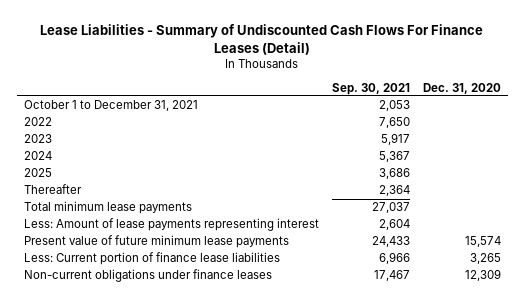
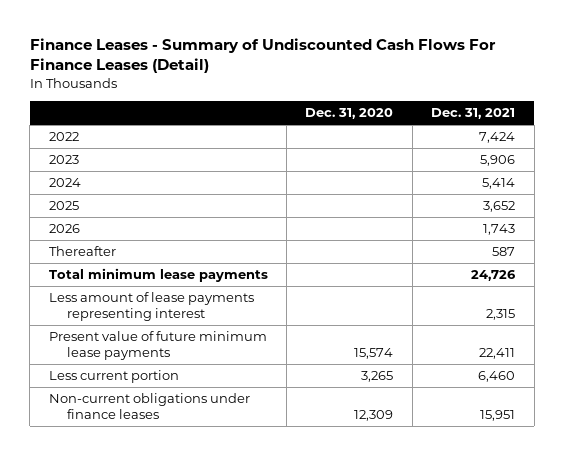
- Lease Liabilities - Summary of Undiscounted Cash Flows For Finance Leases (Detail)
+ Finance Leases - Summary of Undiscounted Cash Flows For Finance Leases (Detail)
- | Sep. 30, 2021 | Dec. 31, 2020
+ | Dec. 31, 2020 | Dec. 31, 2021
- October 1 to December 31, 2021 | 2,053 |
+ 2026 | | 1,743
- Less: Amount of lease payments representing interest | 2,604 |
+ Less amount of lease payments representing interest | | 2,315
- Less: Current portion of finance lease liabilities | 6,966 | 3,265
+ Less current portion | 3,265 | 6,460

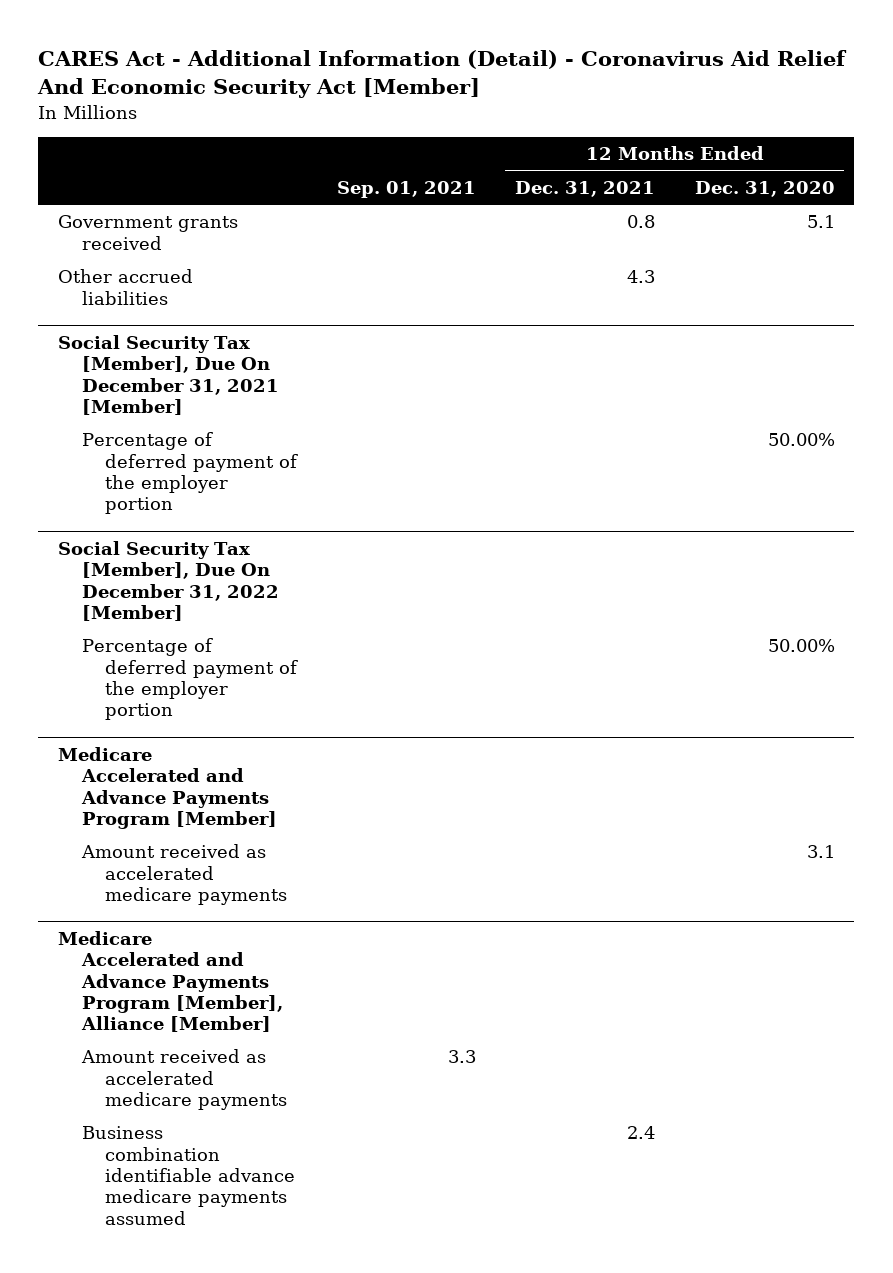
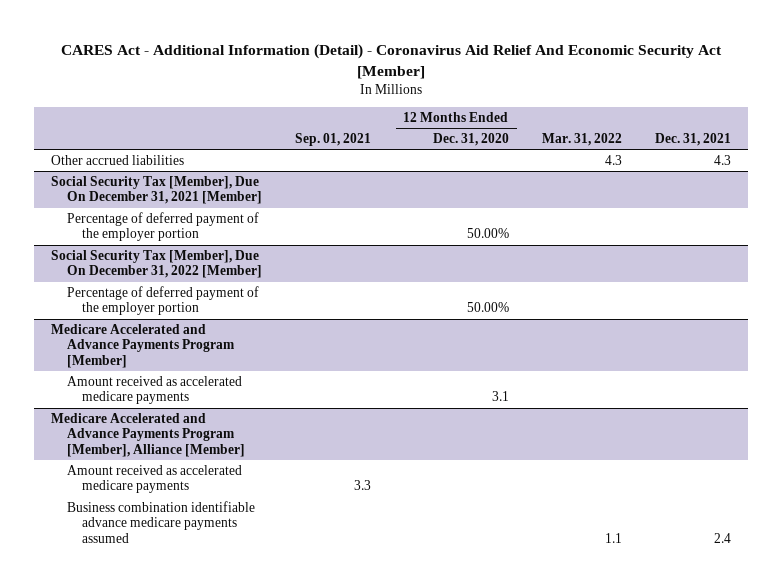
- | Sep. 01, 2021 | 12 Months Ended Dec. 31, 2021 | 12 Months Ended Dec. 31, 2020
+ | Sep. 01, 2021 | 12 Months Ended Dec. 31, 2020 | Mar. 31, 2022 | Dec. 31, 2021
- Government grants received | | 0.8 | 5.1

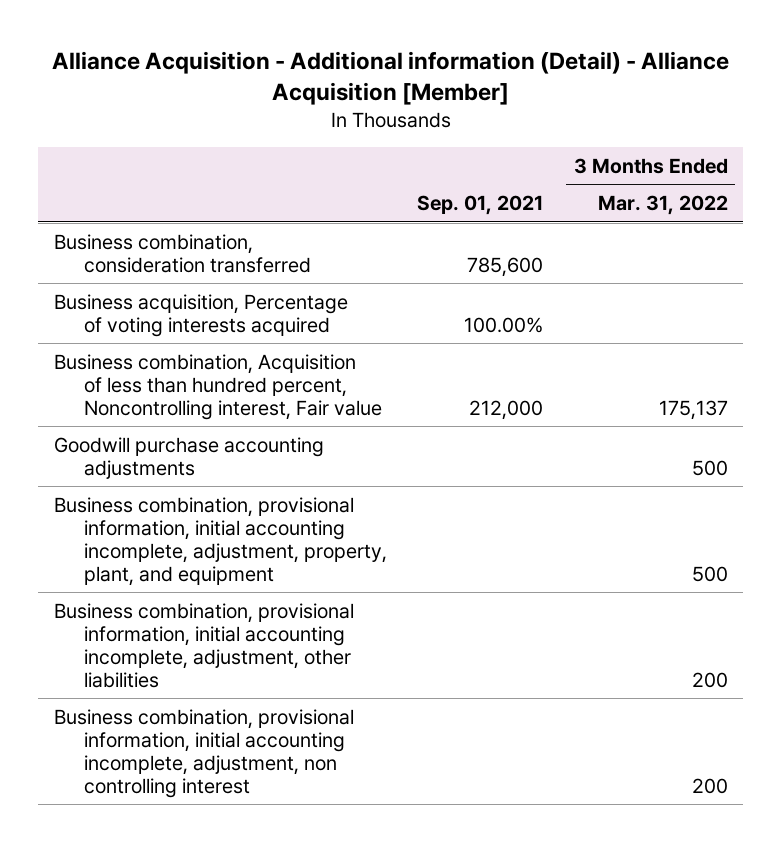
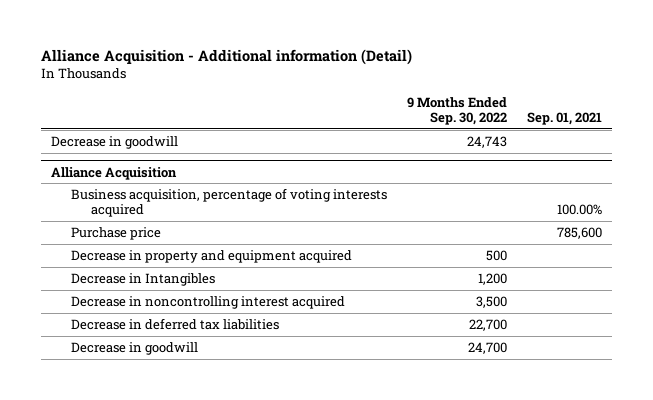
- Alliance Acquisition - Additional information (Detail) - Alliance Acquisition [Member]
+ Alliance Acquisition - Additional information (Detail)
- | Sep. 01, 2021 | 3 Months Ended Mar. 31, 2022
+ | 9 Months Ended Sep. 30, 2022 | Sep. 01, 2021
- Business combination, consideration transferred | 785,600 |
- Business acquisition, Percentage of voting interests acquired | 100.00% |
- Business combination, Acquisition of less than hundred percent, Noncontrolling interest, Fair value | 212,000 | 175,137
- Goodwill purchase accounting adjustments | | 500
- Business combination, provisional information, initial accounting incomplete, adjustment, property, plant, and equipment | | 500
- Business combination, provisional information, initial accounting incomplete, adjustment, other liabilities | | 200
- Business combination, provisional information, initial accounting incomplete, adjustment, non controlling interest | | 200
+ Decrease in goodwill | 24,743 |
+ Alliance Acquisition
+ Business acquisition, percentage of voting interests acquired | | 100.00%
+ Purchase price | | 785,600
+ Decrease in property and equipment acquired | 500 |
+ Decrease in Intangibles | 1,200 |
+ Decrease in noncontrolling interest acquired | 3,500 |
+ Decrease in deferred tax liabilities | 22,700 |
+ Decrease in goodwill | 24,700 |

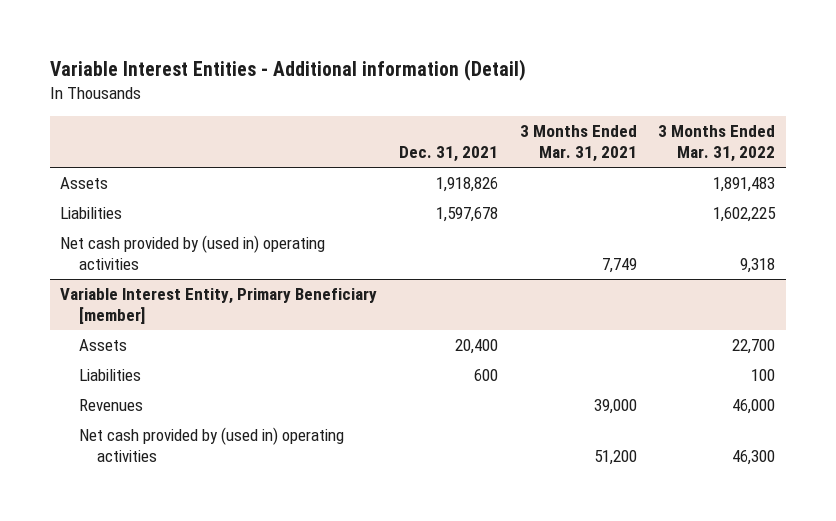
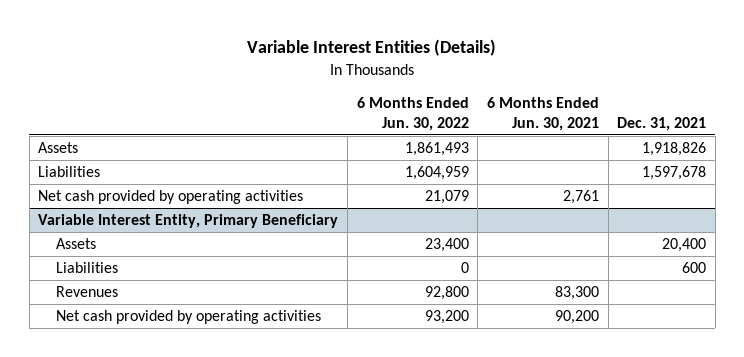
- Variable Interest Entities - Additional information (Detail)
+ Variable Interest Entities (Details)
- | Dec. 31, 2021 | 3 Months Ended Mar. 31, 2021 | 3 Months Ended Mar. 31, 2022
+ | 6 Months Ended Jun. 30, 2022 | 6 Months Ended Jun. 30, 2021 | Dec. 31, 2021
- Net cash provided by (used in) operating activities | | 7,749 | 9,318
- Variable Interest Entity, Primary Beneficiary [member]
+ Net cash provided by operating activities | 21,079 | 2,761 |
+ Variable Interest Entity, Primary Beneficiary
- Net cash provided by (used in) operating activities | | 51,200 | 46,300
+ Net cash provided by operating activities | 93,200 | 90,200 |

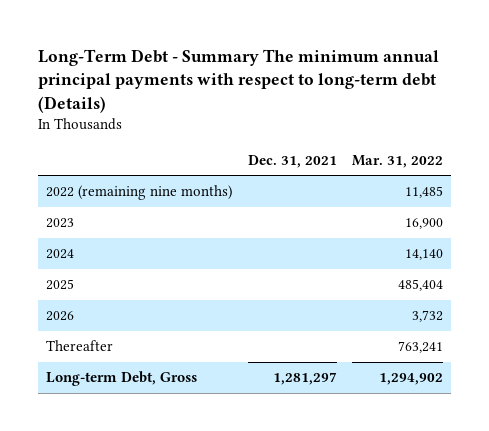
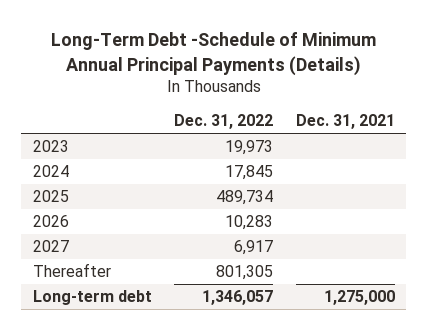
- Long-Term Debt - Summary The minimum annual principal payments with respect to long-term debt (Details)
+ Long-Term Debt -Schedule of Minimum Annual Principal Payments (Details)
- | Dec. 31, 2021 | Mar. 31, 2022
+ | Dec. 31, 2022 | Dec. 31, 2021
- 2022 (remaining nine months) | | 11,485
+ 2027 | 6,917 |
- Long-term Debt, Gross | 1,281,297 | 1,294,902
+ Long-term debt | 1,346,057 | 1,275,000

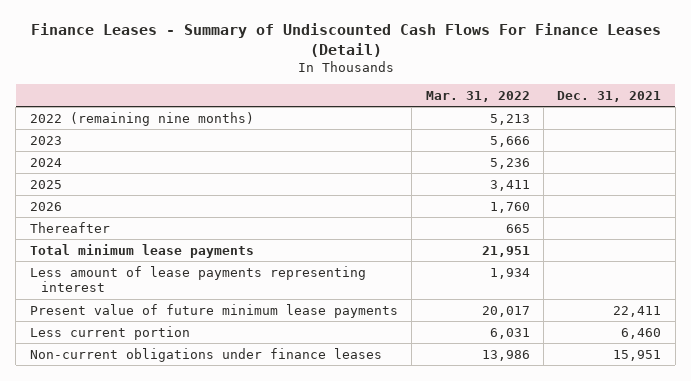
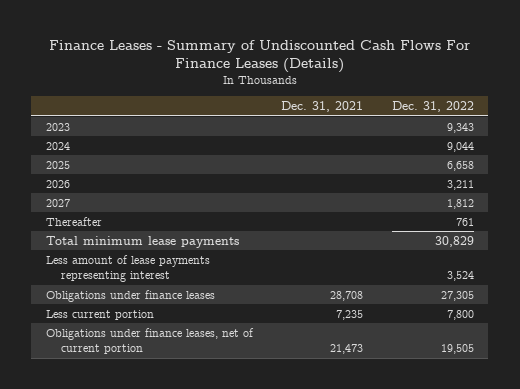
- Finance Leases - Summary of Undiscounted Cash Flows For Finance Leases (Detail)
+ Finance Leases - Summary of Undiscounted Cash Flows For Finance Leases (Details)
- | Mar. 31, 2022 | Dec. 31, 2021
+ | Dec. 31, 2021 | Dec. 31, 2022
- 2022 (remaining nine months) | 5,213 |
+ 2027 | | 1,812
- Present value of future minimum lease payments | 20,017 | 22,411
- Less current portion | 6,031 | 6,460
- Non-current obligations under finance leases | 13,986 | 15,951
+ Obligations under finance leases | 28,708 | 27,305
+ Less current portion | 7,235 | 7,800
+ Obligations under finance leases, net of current portion | 21,473 | 19,505

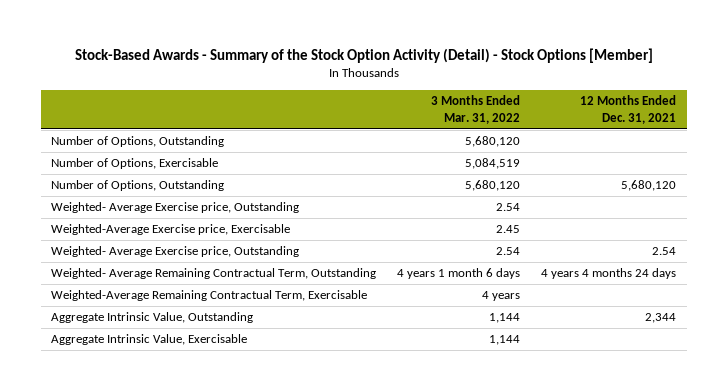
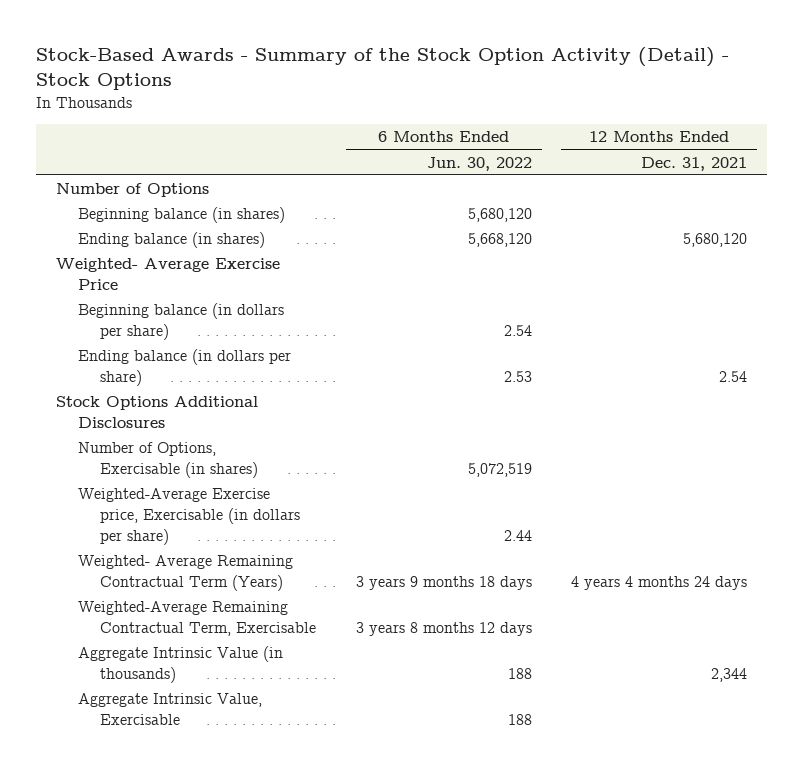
- Stock-Based Awards - Summary of the Stock Option Activity (Detail) - Stock Options [Member]
+ Stock-Based Awards - Summary of the Stock Option Activity (Detail) - Stock Options
- | 3 Months Ended Mar. 31, 2022 | 12 Months Ended Dec. 31, 2021
+ | 6 Months Ended Jun. 30, 2022 | 12 Months Ended Dec. 31, 2021
- Number of Options, Outstanding | 5,680,120 |
- Number of Options, Exercisable | 5,084,519 |
- Number of Options, Outstanding | 5,680,120 | 5,680,120
- Weighted- Average Exercise price, Outstanding | 2.54 |
- Weighted-Average Exercise price, Exercisable | 2.45 |
- Weighted- Average Exercise price, Outstanding | 2.54 | 2.54
- Weighted- Average Remaining Contractual Term, Outstanding | 4 years 1 month 6 days | 4 years 4 months 24 days
+ Number of Options
+ Beginning balance (in shares) | 5,680,120 |
+ Ending balance (in shares) | 5,668,120 | 5,680,120
+ Weighted- Average Exercise Price
+ Beginning balance (in dollars per share) | 2.54 |
+ Ending balance (in dollars per share) | 2.53 | 2.54
+ Stock Options Additional Disclosures
+ Number of Options, Exercisable (in shares) | 5,072,519 |
+ Weighted-Average Exercise price, Exercisable (in dollars per share) | 2.44 |
+ Weighted- Average Remaining Contractual Term (Years) | 3 years 9 months 18 days | 4 years 4 months 24 days
- Aggregate Intrinsic Value, Outstanding | 1,144 | 2,344
+ Aggregate Intrinsic Value (in thousands) | 188 | 2,344

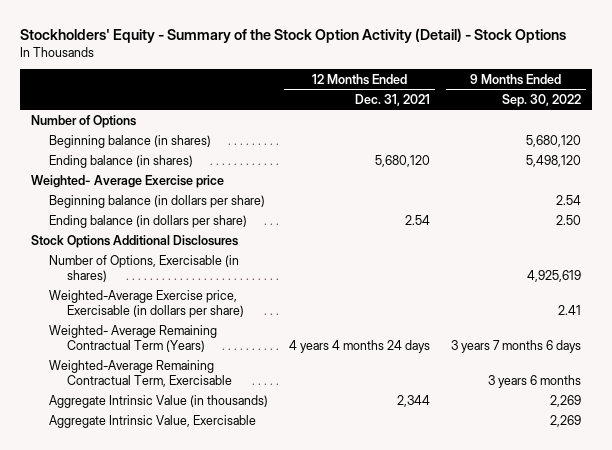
- Stock-Based Awards - Summary of the Stock Option Activity (Detail) - Stock Options
+ Stockholders' Equity - Summary of the Stock Option Activity (Detail) - Stock Options
- | 6 Months Ended Jun. 30, 2022 | 12 Months Ended Dec. 31, 2021
+ | 12 Months Ended Dec. 31, 2021 | 9 Months Ended Sep. 30, 2022
- Weighted- Average Exercise Price
+ Weighted- Average Exercise price

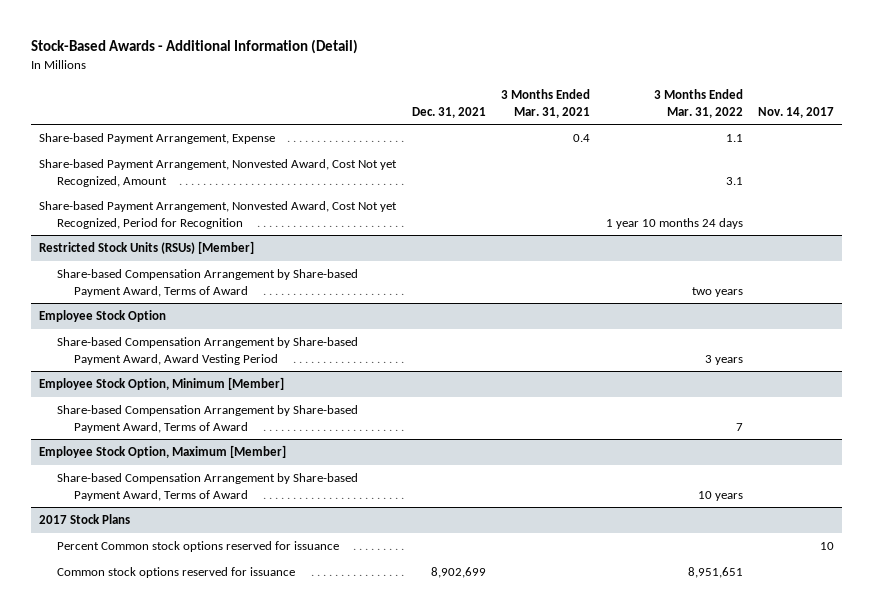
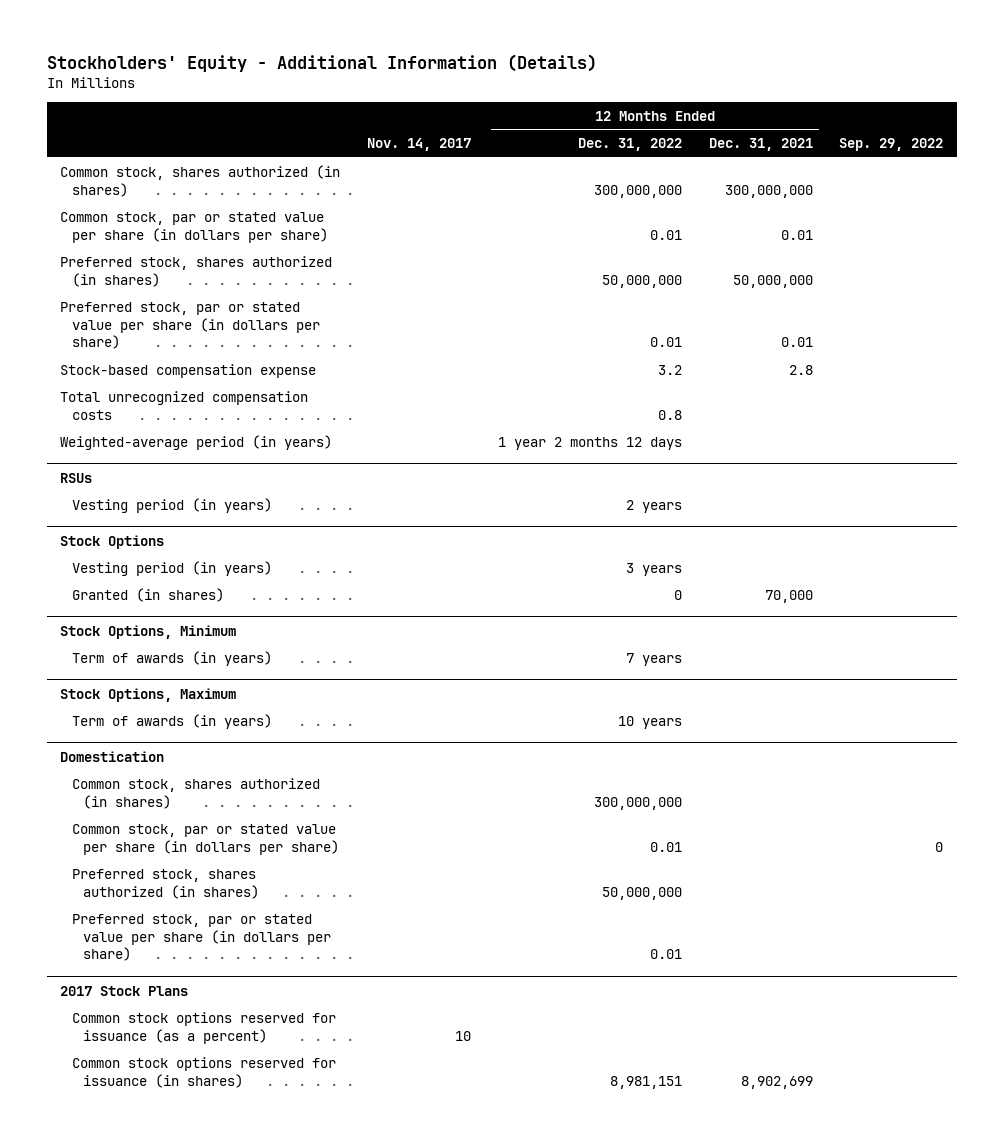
- Stock-Based Awards - Additional Information (Detail)
+ Stockholders' Equity - Additional Information (Details)
- | Dec. 31, 2021 | 3 Months Ended Mar. 31, 2021 | 3 Months Ended Mar. 31, 2022 | Nov. 14, 2017
+ | Nov. 14, 2017 | 12 Months Ended Dec. 31, 2022 | 12 Months Ended Dec. 31, 2021 | Sep. 29, 2022
- Share-based Payment Arrangement, Expense | | 0.4 | 1.1 |
- Share-based Payment Arrangement, Nonvested Award, Cost Not yet Recognized, Amount | | | 3.1 |
- Share-based Payment Arrangement, Nonvested Award, Cost Not yet Recognized, Period for Recognition | | | 1 year 10 months 24 days |
- Restricted Stock Units (RSUs) [Member]
- Share-based Compensation Arrangement by Share-based Payment Award, Terms of Award | | | two years |
- Employee Stock Option
- Share-based Compensation Arrangement by Share-based Payment Award, Award Vesting Period | | | 3 years |
- Employee Stock Option, Minimum [Member]
- Share-based Compensation Arrangement by Share-based Payment Award, Terms of Award | | | 7 |
- Employee Stock Option, Maximum [Member]
- Share-based Compensation Arrangement by Share-based Payment Award, Terms of Award | | | 10 years |
+ Common stock, shares authorized (in shares) | | 300,000,000 | 300,000,000 |
+ Common stock, par or stated value per share (in dollars per share) | | 0.01 | 0.01 |
+ Preferred stock, shares authorized (in shares) | | 50,000,000 | 50,000,000 |
+ Preferred stock, par or stated value per share (in dollars per share) | | 0.01 | 0.01 |
+ Stock-based compensation expense | | 3.2 | 2.8 |
+ Total unrecognized compensation costs | | 0.8 | |
+ Weighted-average period (in years) | | 1 year 2 months 12 days | |
+ RSUs
+ Vesting period (in years) | | 2 years | |
+ Stock Options
+ Vesting period (in years) | | 3 years | |
+ Granted (in shares) | | 0 | 70,000 |
+ Stock Options, Minimum
+ Term of awards (in years) | | 7 years | |
+ Stock Options, Maximum
+ Term of awards (in years) | | 10 years | |
+ Domestication
+ Common stock, shares authorized (in shares) | | 300,000,000 | |
+ Common stock, par or stated value per share (in dollars per share) | | 0.01 | | 0
+ Preferred stock, shares authorized (in shares) | | 50,000,000 | |
+ Preferred stock, par or stated value per share (in dollars per share) | | 0.01 | |
@ 2017 Stock Plans
- Percent Common stock options reserved for issuance | | | | 10
- Common stock options reserved for issuance | 8,902,699 | | 8,951,651 |
+ Common stock options reserved for issuance (as a percent) | 10 | | |
+ Common stock options reserved for issuance (in shares) | | 8,981,151 | 8,902,699 |

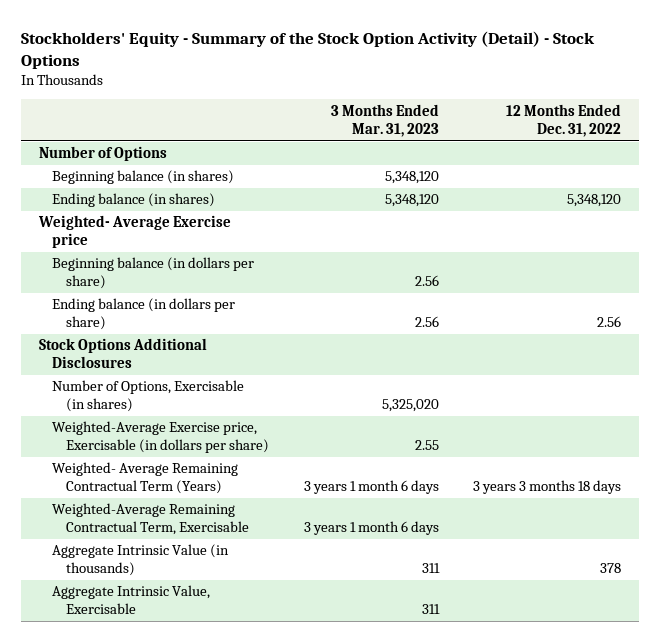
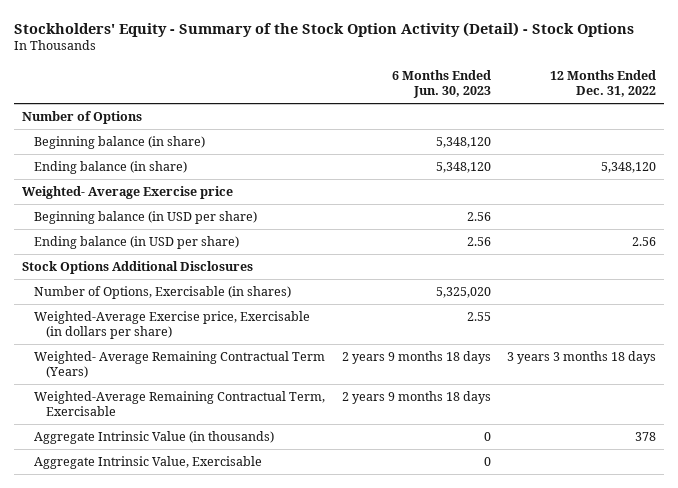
- | 3 Months Ended Mar. 31, 2023 | 12 Months Ended Dec. 31, 2022
+ | 6 Months Ended Jun. 30, 2023 | 12 Months Ended Dec. 31, 2022
- Beginning balance (in shares) | 5,348,120 |
- Ending balance (in shares) | 5,348,120 | 5,348,120
+ Beginning balance (in share) | 5,348,120 |
+ Ending balance (in share) | 5,348,120 | 5,348,120
- Beginning balance (in dollars per share) | 2.56 |
- Ending balance (in dollars per share) | 2.56 | 2.56
+ Beginning balance (in USD per share) | 2.56 |
+ Ending balance (in USD per share) | 2.56 | 2.56

